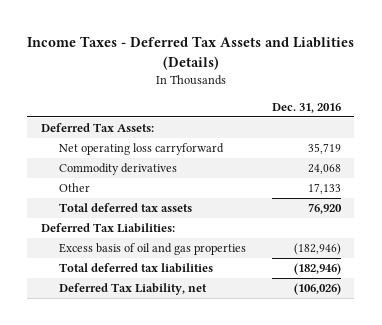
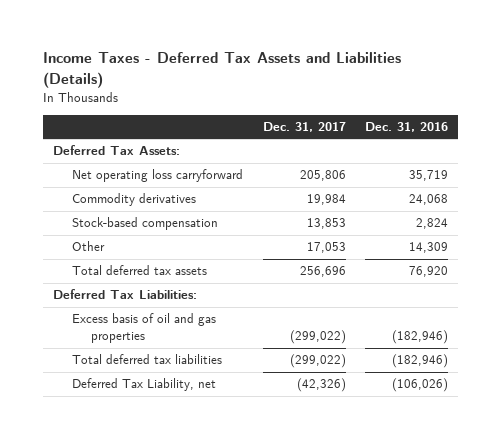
- Income Taxes - Deferred Tax Assets and Liablities (Details)
+ Income Taxes - Deferred Tax Assets and Liabilities (Details)
- | Dec. 31, 2016
+ | Dec. 31, 2017 | Dec. 31, 2016
- Other | 17,133
+ Stock-based compensation | 13,853 | 2,824
+ Other | 17,053 | 14,309

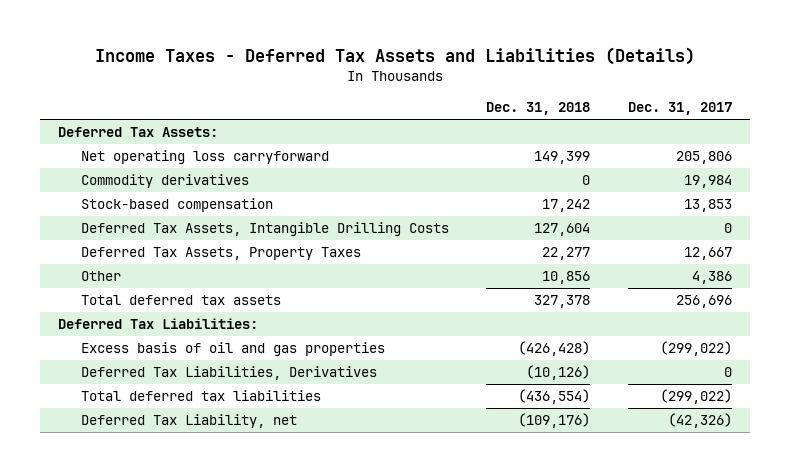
- | Dec. 31, 2017 | Dec. 31, 2016
+ | Dec. 31, 2018 | Dec. 31, 2017
- Other | 17,053 | 14,309
+ Deferred Tax Assets, Intangible Drilling Costs | 127,604 | 0
+ Deferred Tax Assets, Property Taxes | 22,277 | 12,667
+ Other | 10,856 | 4,386
+ Deferred Tax Liabilities, Derivatives | (10,126) | 0

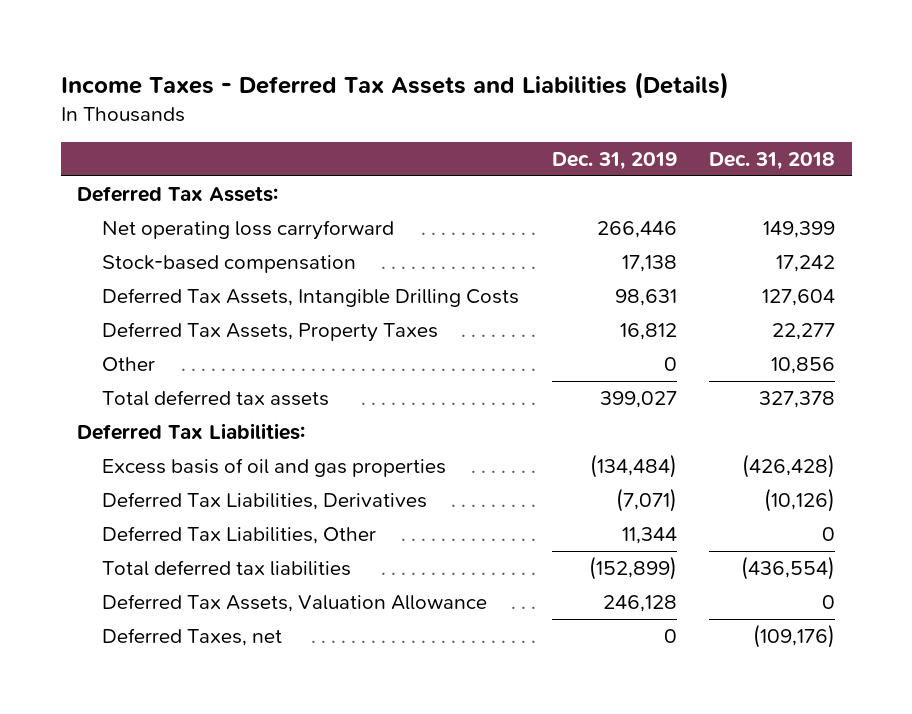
- | Dec. 31, 2018 | Dec. 31, 2017
+ | Dec. 31, 2019 | Dec. 31, 2018
- Commodity derivatives | 0 | 19,984
+ Deferred Tax Liabilities, Other | 11,344 | 0
- Deferred Tax Liability, net | (109,176) | (42,326)
+ Deferred Tax Assets, Valuation Allowance | 246,128 | 0
+ Deferred Taxes, net | 0 | (109,176)

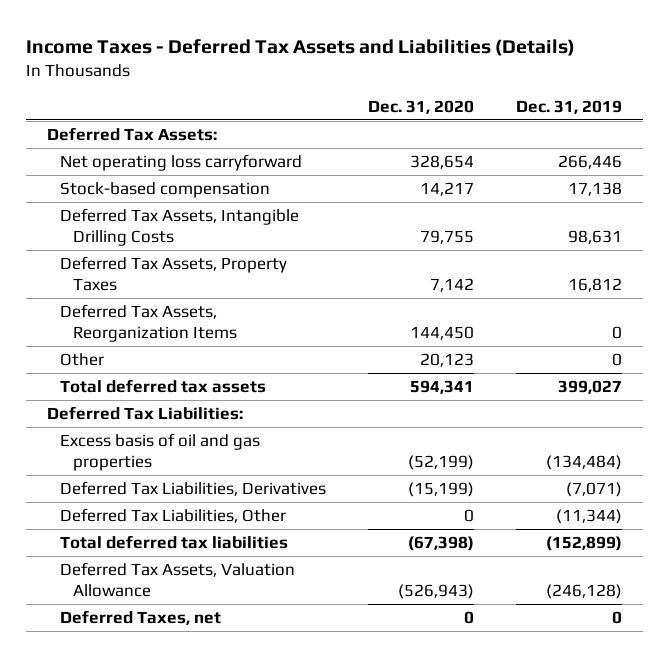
- | Dec. 31, 2019 | Dec. 31, 2018
+ | Dec. 31, 2020 | Dec. 31, 2019
+ Deferred Tax Assets, Reorganization Items | 144,450 | 0
- Deferred Tax Liabilities, Other | 11,344 | 0
+ Deferred Tax Liabilities, Other | 0 | (11,344)
- Deferred Tax Assets, Valuation Allowance | 246,128 | 0
+ Deferred Tax Assets, Valuation Allowance | (526,943) | (246,128)

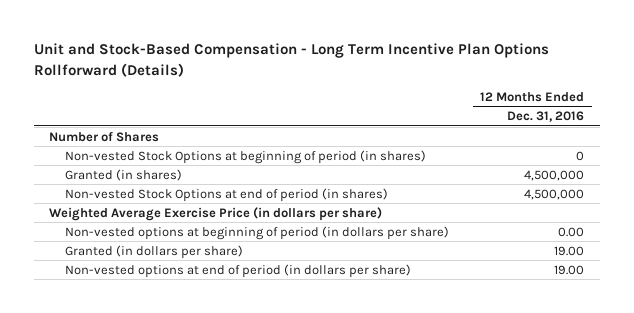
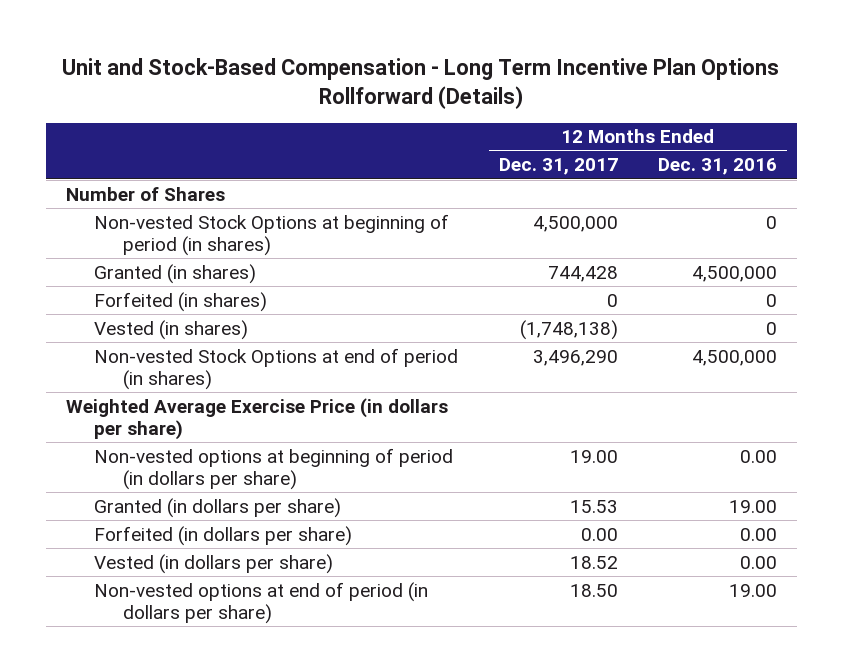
- | 12 Months Ended Dec. 31, 2016
+ | 12 Months Ended Dec. 31, 2017 | 12 Months Ended Dec. 31, 2016
+ Forfeited (in shares) | 0 | 0
+ Vested (in shares) | (1,748,138) | 0
+ Forfeited (in dollars per share) | 0.00 | 0.00
+ Vested (in dollars per share) | 18.52 | 0.00

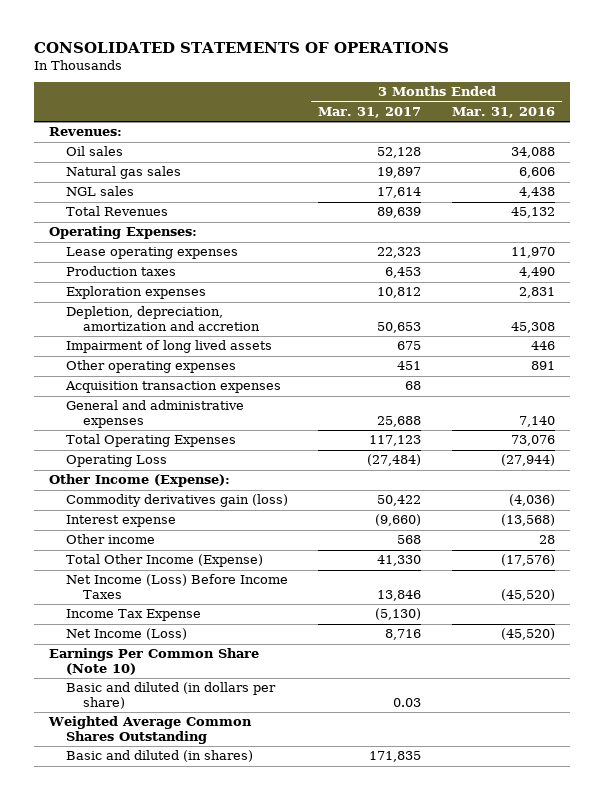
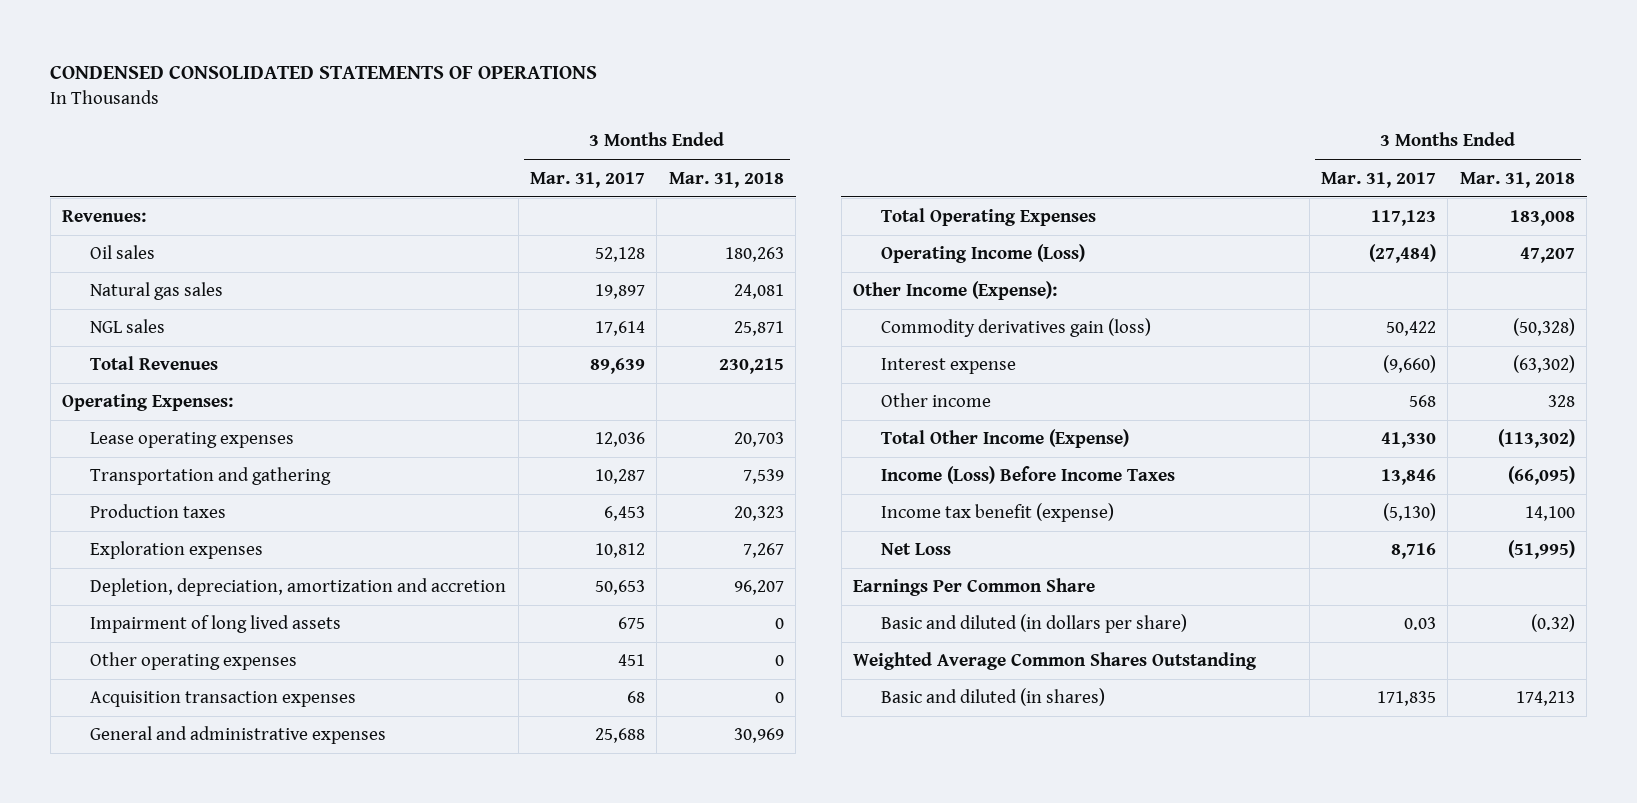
- CONSOLIDATED STATEMENTS OF OPERATIONS
+ CONDENSED CONSOLIDATED STATEMENTS OF OPERATIONS
- | 3 Months Ended Mar. 31, 2017 | 3 Months Ended Mar. 31, 2016
+ | 3 Months Ended Mar. 31, 2017 | 3 Months Ended Mar. 31, 2018
- Lease operating expenses | 22,323 | 11,970
+ Lease operating expenses | 12,036 | 20,703
+ Transportation and gathering | 10,287 | 7,539
- Operating Loss | (27,484) | (27,944)
+ Operating Income (Loss) | (27,484) | 47,207
- Net Income (Loss) Before Income Taxes | 13,846 | (45,520)
- Income Tax Expense | (5,130) |
- Net Income (Loss) | 8,716 | (45,520)
- Earnings Per Common Share (Note 10)
+ Income (Loss) Before Income Taxes | 13,846 | (66,095)
+ Income tax benefit (expense) | (5,130) | 14,100
+ Net Loss | 8,716 | (51,995)
+ Earnings Per Common Share

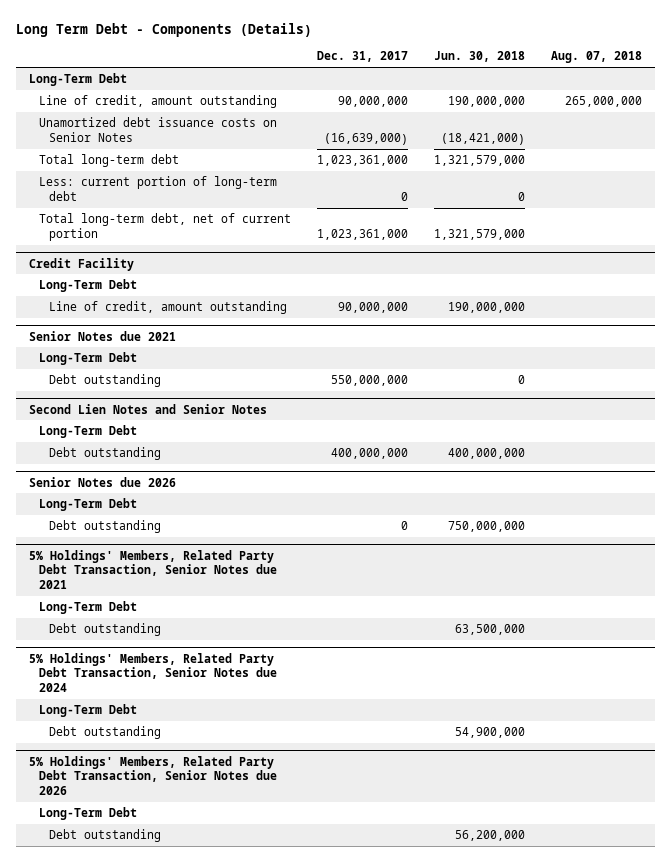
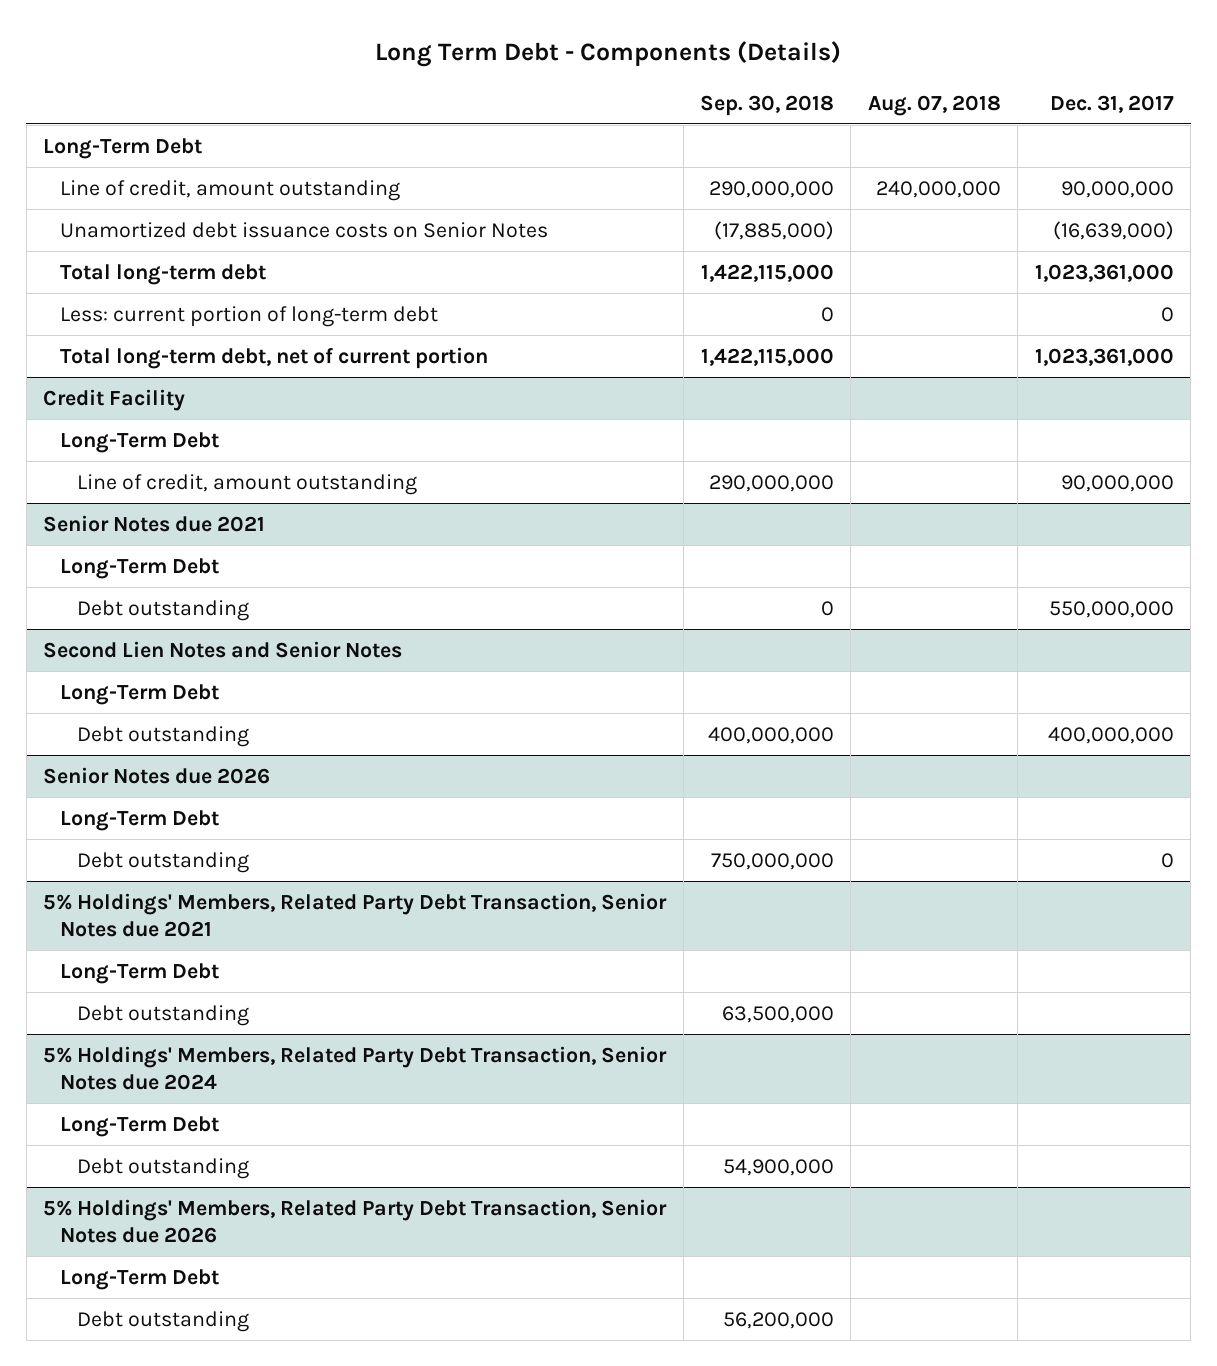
- | Dec. 31, 2017 | Jun. 30, 2018 | Aug. 07, 2018
+ | Sep. 30, 2018 | Aug. 07, 2018 | Dec. 31, 2017
- Line of credit, amount outstanding | 90,000,000 | 190,000,000 | 265,000,000
+ Line of credit, amount outstanding | 290,000,000 | 240,000,000 | 90,000,000

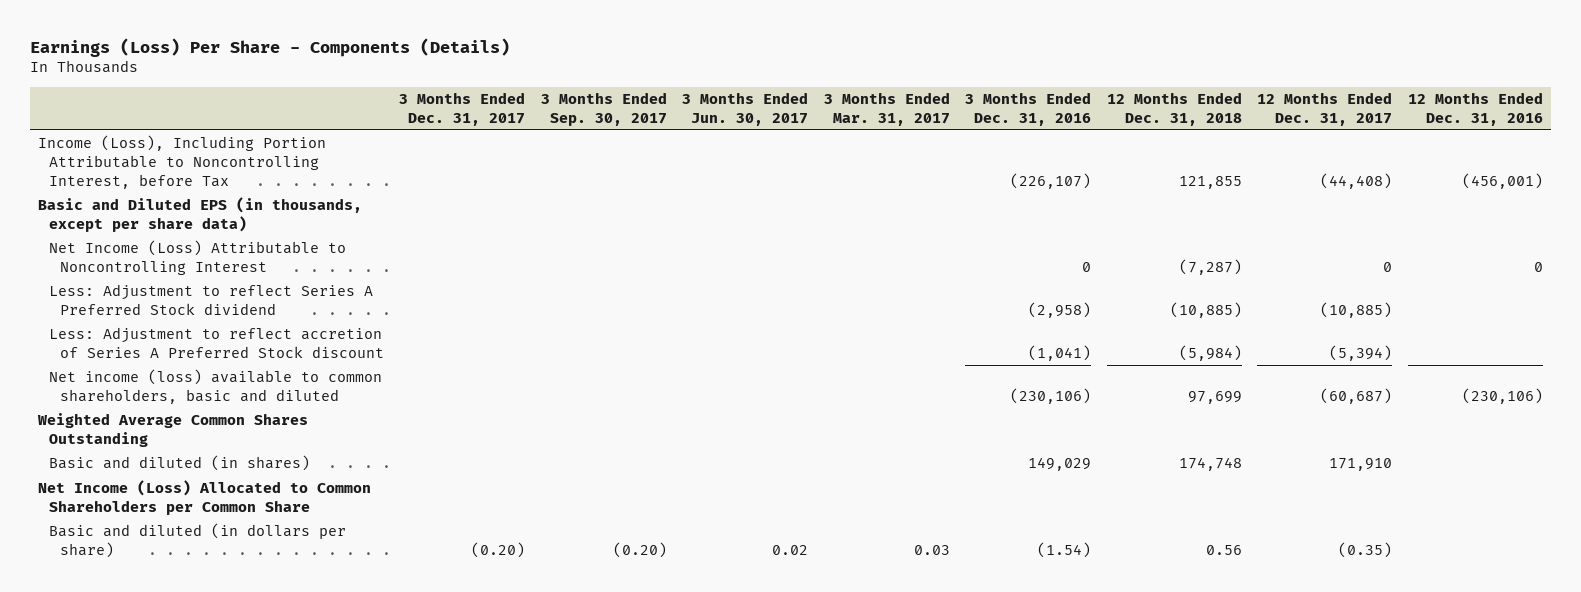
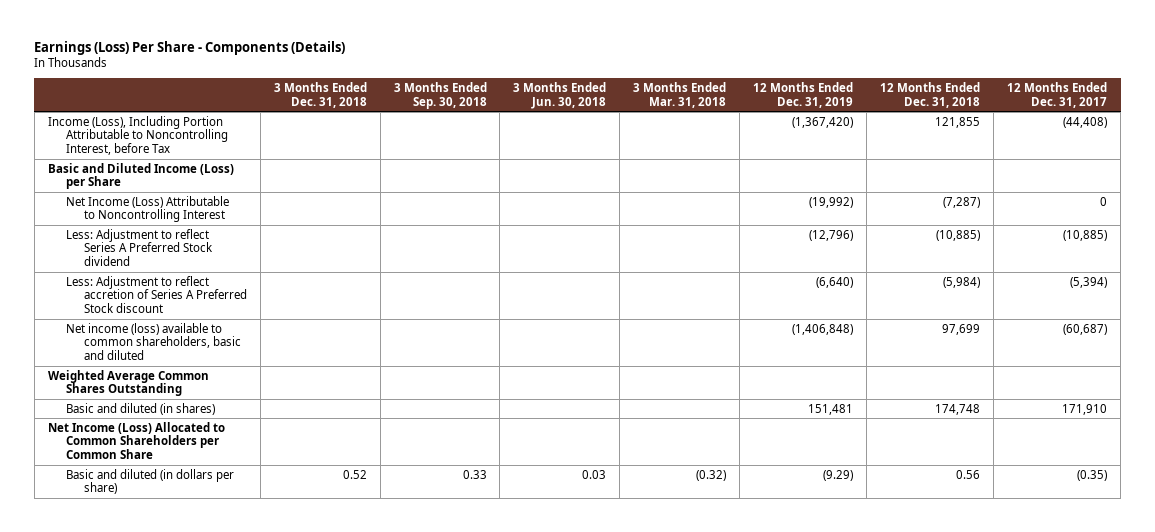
- | 3 Months Ended Dec. 31, 2017 | 3 Months Ended Sep. 30, 2017 | 3 Months Ended Jun. 30, 2017 | 3 Months Ended Mar. 31, 2017 | 3 Months Ended Dec. 31, 2016 | 12 Months Ended Dec. 31, 2018 | 12 Months Ended Dec. 31, 2017 | 12 Months Ended Dec. 31, 2016
+ | 3 Months Ended Dec. 31, 2018 | 3 Months Ended Sep. 30, 2018 | 3 Months Ended Jun. 30, 2018 | 3 Months Ended Mar. 31, 2018 | 12 Months Ended Dec. 31, 2019 | 12 Months Ended Dec. 31, 2018 | 12 Months Ended Dec. 31, 2017
- Basic and Diluted EPS (in thousands, except per share data)
+ Basic and Diluted Income (Loss) per Share

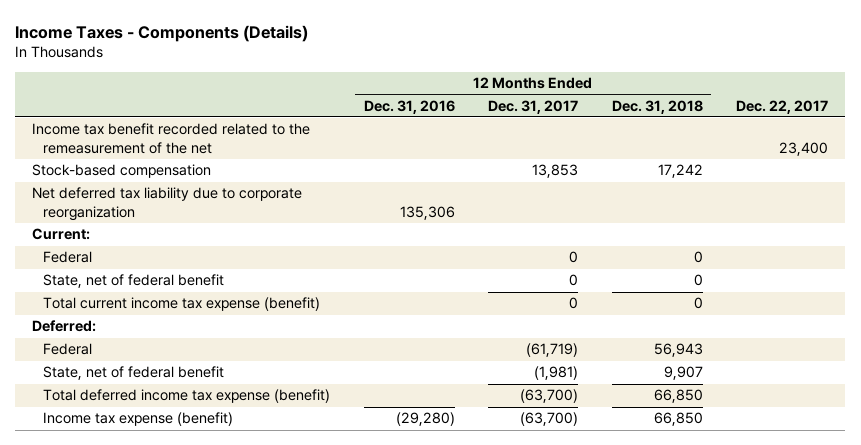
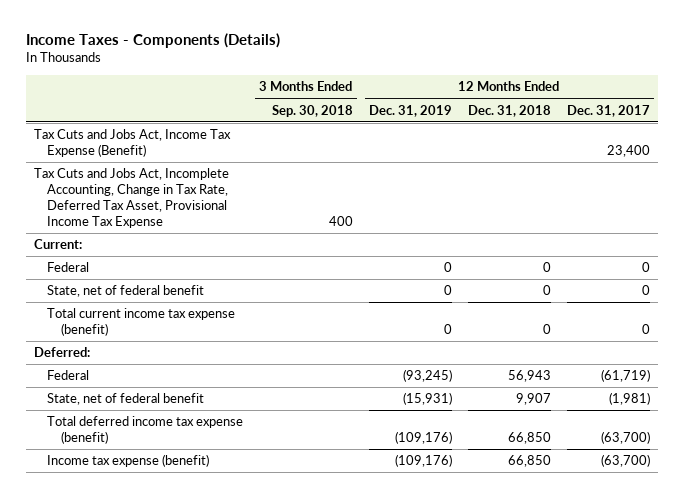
- | 12 Months Ended Dec. 31, 2016 | 12 Months Ended Dec. 31, 2017 | 12 Months Ended Dec. 31, 2018 | Dec. 22, 2017
+ | 3 Months Ended Sep. 30, 2018 | 12 Months Ended Dec. 31, 2019 | 12 Months Ended Dec. 31, 2018 | 12 Months Ended Dec. 31, 2017
- Income tax benefit recorded related to the remeasurement of the net | | | | 23,400
- Stock-based compensation | | 13,853 | 17,242 |
- Net deferred tax liability due to corporate reorganization | 135,306 | | |
+ Tax Cuts and Jobs Act, Income Tax Expense (Benefit) | | | | 23,400
+ Tax Cuts and Jobs Act, Incomplete Accounting, Change in Tax Rate, Deferred Tax Asset, Provisional Income Tax Expense | 400 | | |

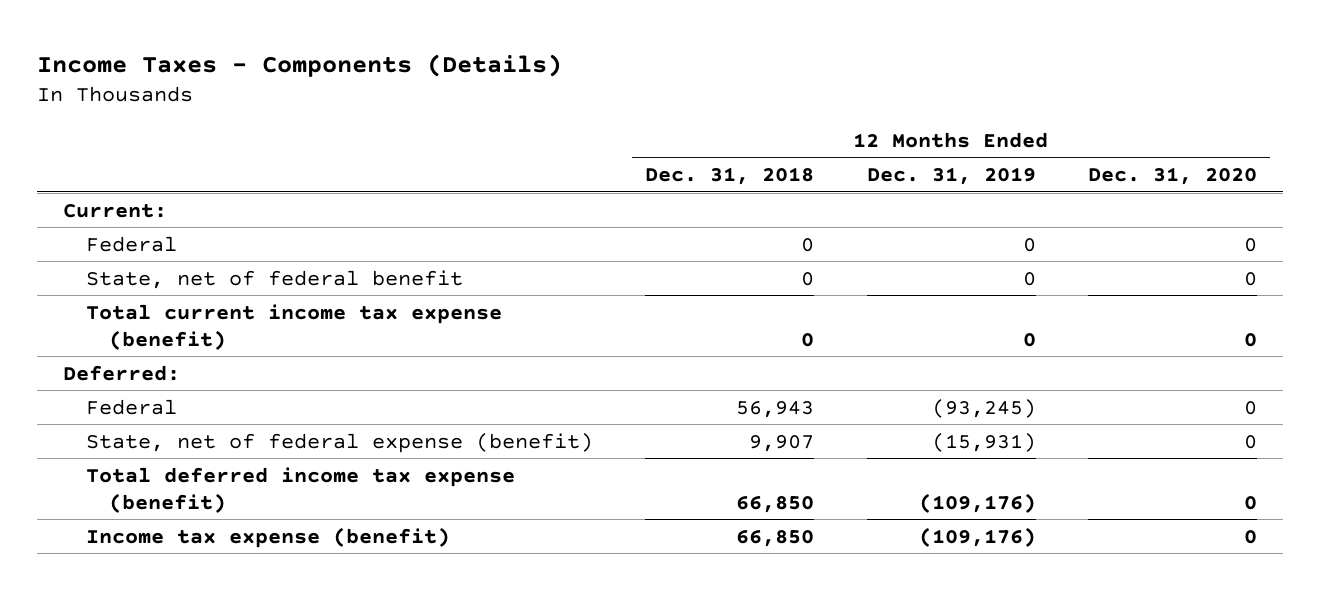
- | 3 Months Ended Sep. 30, 2018 | 12 Months Ended Dec. 31, 2019 | 12 Months Ended Dec. 31, 2018 | 12 Months Ended Dec. 31, 2017
+ | 12 Months Ended Dec. 31, 2018 | 12 Months Ended Dec. 31, 2019 | 12 Months Ended Dec. 31, 2020
- Tax Cuts and Jobs Act, Income Tax Expense (Benefit) | | | | 23,400
- Tax Cuts and Jobs Act, Incomplete Accounting, Change in Tax Rate, Deferred Tax Asset, Provisional Income Tax Expense | 400 | | |
- State, net of federal benefit | | (15,931) | 9,907 | (1,981)
+ State, net of federal expense (benefit) | 9,907 | (15,931) | 0

